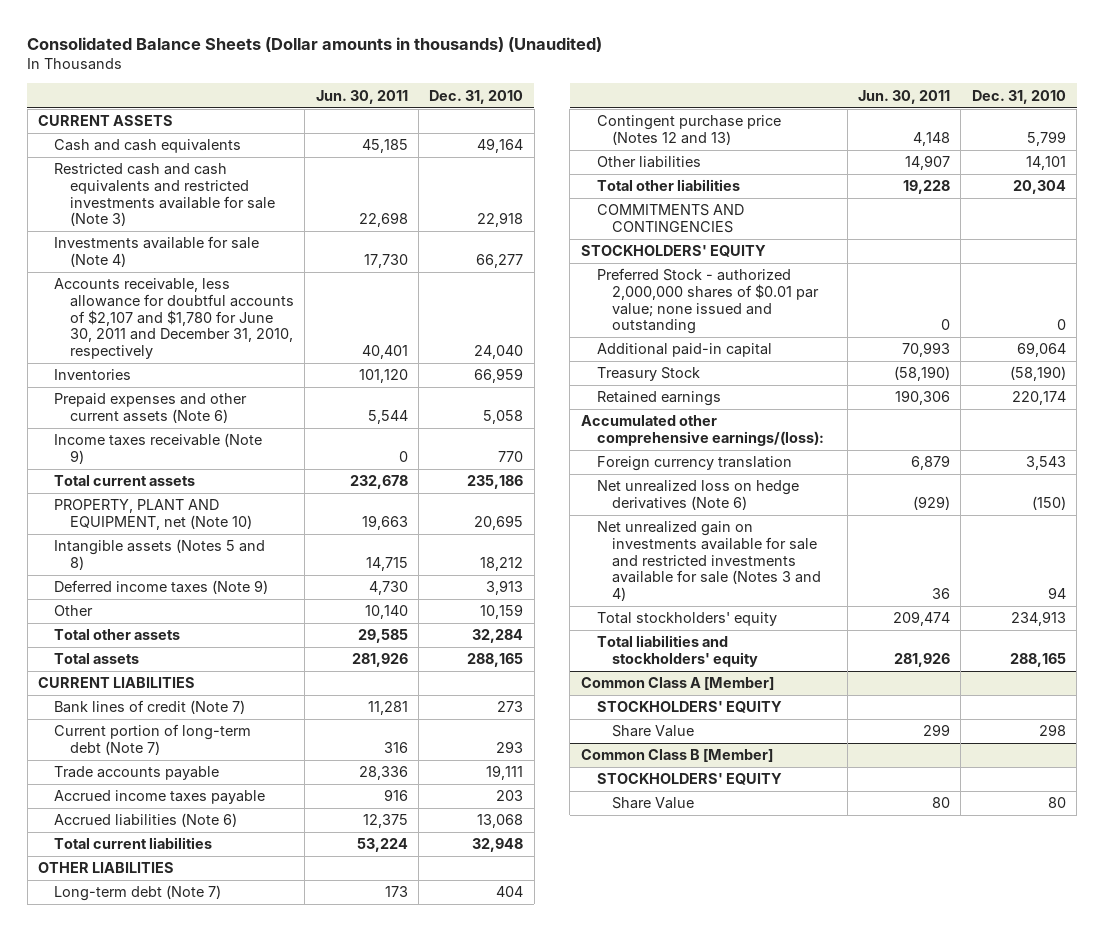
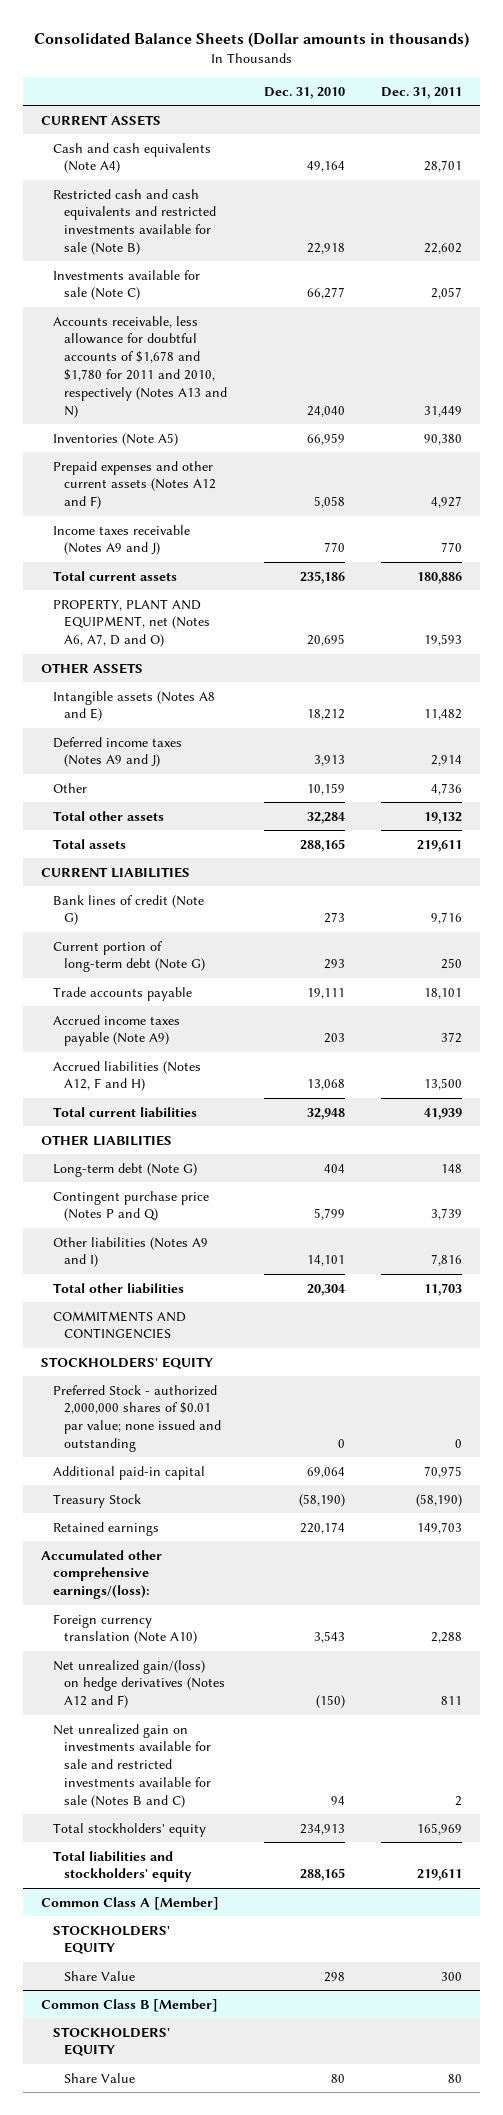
- Consolidated Balance Sheets (Dollar amounts in thousands) (Unaudited)
+ Consolidated Balance Sheets (Dollar amounts in thousands)
- | Jun. 30, 2011 | Dec. 31, 2010
+ | Dec. 31, 2010 | Dec. 31, 2011
- Cash and cash equivalents | 45,185 | 49,164
- Restricted cash and cash equivalents and restricted investments available for sale (Note 3) | 22,698 | 22,918
- Investments available for sale (Note 4) | 17,730 | 66,277
- Accounts receivable, less allowance for doubtful accounts of $2,107 and $1,780 for June 30, 2011 and December 31, 2010, respectively | 40,401 | 24,040
- Inventories | 101,120 | 66,959
- Prepaid expenses and other current assets (Note 6) | 5,544 | 5,058
- Income taxes receivable (Note 9) | 0 | 770
+ Cash and cash equivalents (Note A4) | 49,164 | 28,701
+ Restricted cash and cash equivalents and restricted investments available for sale (Note B) | 22,918 | 22,602
+ Investments available for sale (Note C) | 66,277 | 2,057
+ Accounts receivable, less allowance for doubtful accounts of $1,678 and $1,780 for 2011 and 2010, respectively (Notes A13 and N) | 24,040 | 31,449
+ Inventories (Note A5) | 66,959 | 90,380
+ Prepaid expenses and other current assets (Notes A12 and F) | 5,058 | 4,927
+ Income taxes receivable (Notes A9 and J) | 770 | 770
- PROPERTY, PLANT AND EQUIPMENT, net (Note 10) | 19,663 | 20,695
- Intangible assets (Notes 5 and 8) | 14,715 | 18,212
- Deferred income taxes (Note 9) | 4,730 | 3,913
+ PROPERTY, PLANT AND EQUIPMENT, net (Notes A6, A7, D and O) | 20,695 | 19,593
+ OTHER ASSETS
+ Intangible assets (Notes A8 and E) | 18,212 | 11,482
+ Deferred income taxes (Notes A9 and J) | 3,913 | 2,914
- Bank lines of credit (Note 7) | 11,281 | 273
- Current portion of long-term debt (Note 7) | 316 | 293
+ Bank lines of credit (Note G) | 273 | 9,716
+ Current portion of long-term debt (Note G) | 293 | 250
- Accrued income taxes payable | 916 | 203
- Accrued liabilities (Note 6) | 12,375 | 13,068
+ Accrued income taxes payable (Note A9) | 203 | 372
+ Accrued liabilities (Notes A12, F and H) | 13,068 | 13,500
- Long-term debt (Note 7) | 173 | 404
- Contingent purchase price (Notes 12 and 13) | 4,148 | 5,799
- Other liabilities | 14,907 | 14,101
+ Long-term debt (Note G) | 404 | 148
+ Contingent purchase price (Notes P and Q) | 5,799 | 3,739
+ Other liabilities (Notes A9 and I) | 14,101 | 7,816
- Foreign currency translation | 6,879 | 3,543
- Net unrealized loss on hedge derivatives (Note 6) | (929) | (150)
- Net unrealized gain on investments available for sale and restricted investments available for sale (Notes 3 and 4) | 36 | 94
+ Foreign currency translation (Note A10) | 3,543 | 2,288
+ Net unrealized gain/(loss) on hedge derivatives (Notes A12 and F) | (150) | 811
+ Net unrealized gain on investments available for sale and restricted investments available for sale (Notes B and C) | 94 | 2

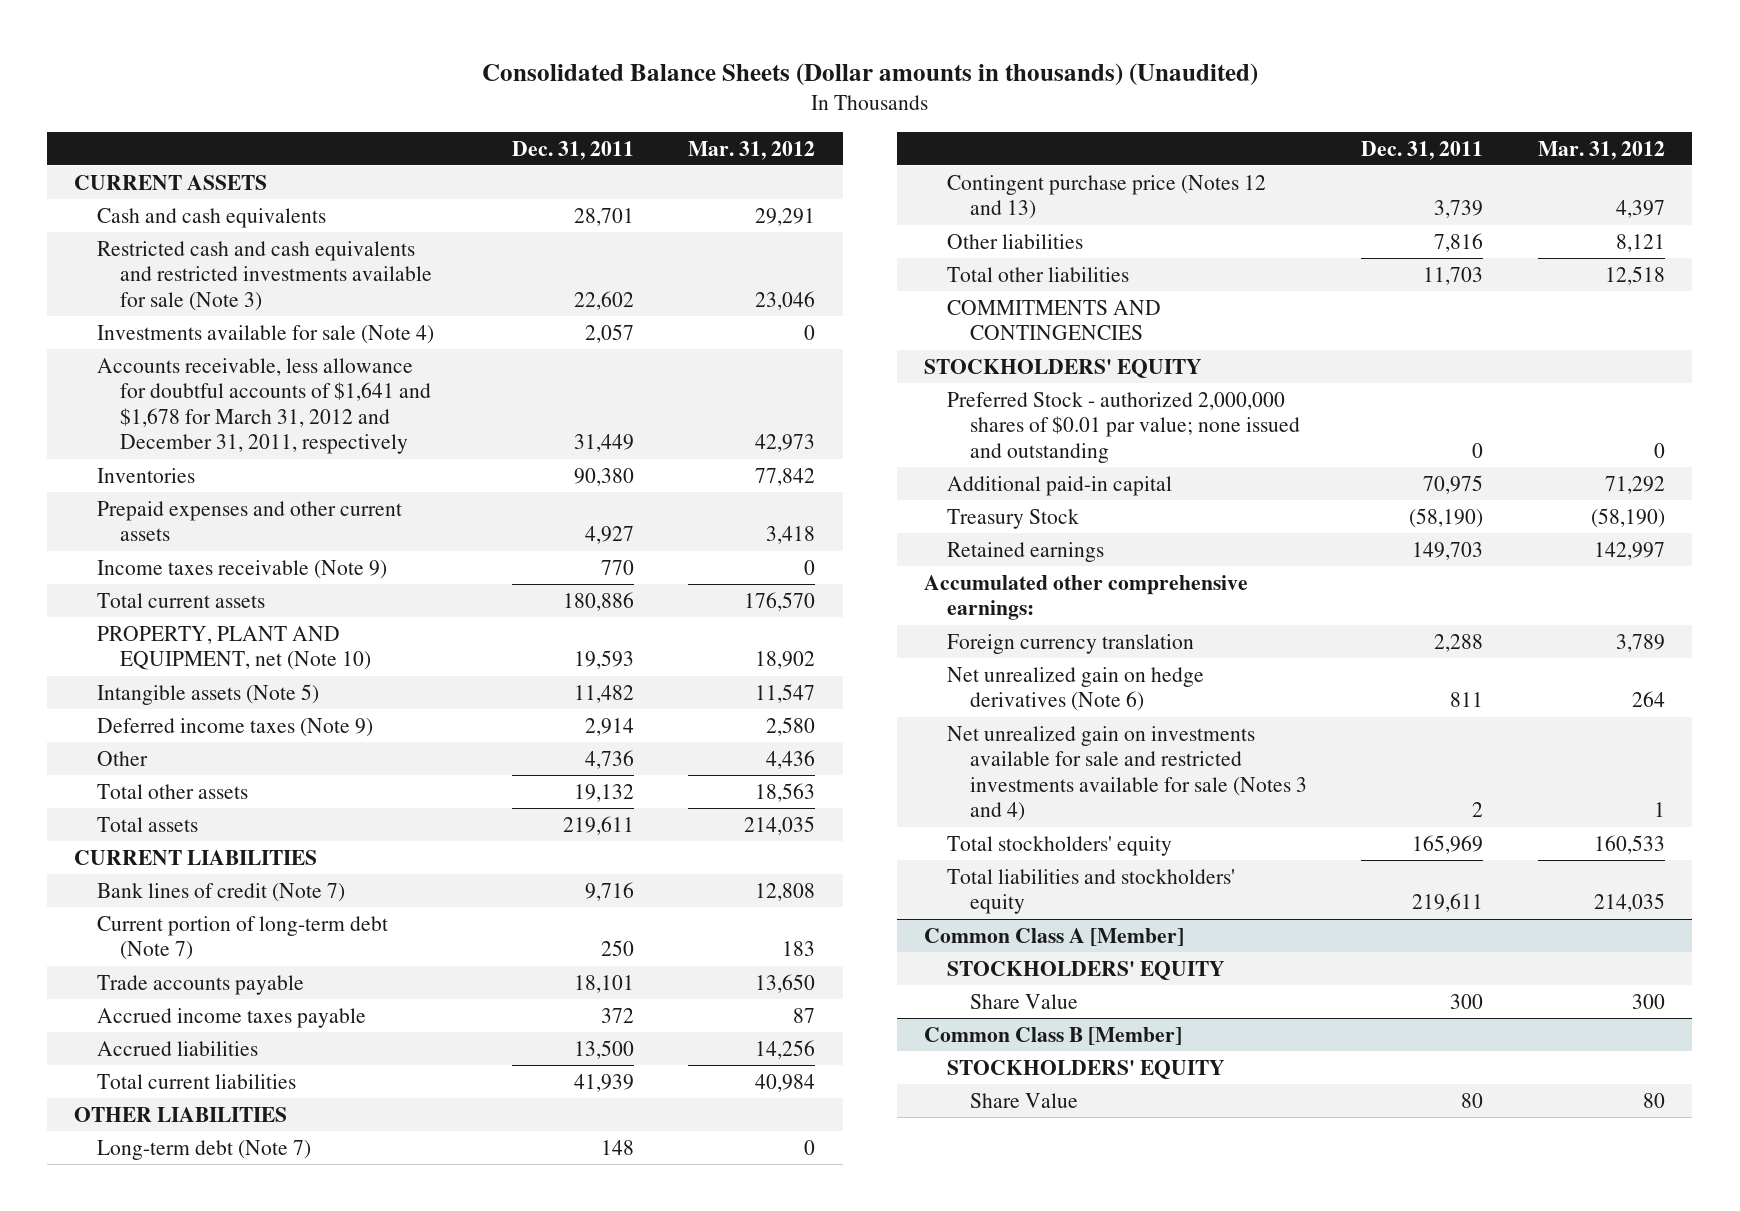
- Consolidated Balance Sheets (Dollar amounts in thousands)
+ Consolidated Balance Sheets (Dollar amounts in thousands) (Unaudited)
- | Dec. 31, 2010 | Dec. 31, 2011
+ | Dec. 31, 2011 | Mar. 31, 2012
- Cash and cash equivalents (Note A4) | 49,164 | 28,701
- Restricted cash and cash equivalents and restricted investments available for sale (Note B) | 22,918 | 22,602
- Investments available for sale (Note C) | 66,277 | 2,057
- Accounts receivable, less allowance for doubtful accounts of $1,678 and $1,780 for 2011 and 2010, respectively (Notes A13 and N) | 24,040 | 31,449
- Inventories (Note A5) | 66,959 | 90,380
- Prepaid expenses and other current assets (Notes A12 and F) | 5,058 | 4,927
- Income taxes receivable (Notes A9 and J) | 770 | 770
+ Cash and cash equivalents | 28,701 | 29,291
+ Restricted cash and cash equivalents and restricted investments available for sale (Note 3) | 22,602 | 23,046
+ Investments available for sale (Note 4) | 2,057 | 0
+ Accounts receivable, less allowance for doubtful accounts of $1,641 and $1,678 for March 31, 2012 and December 31, 2011, respectively | 31,449 | 42,973
+ Inventories | 90,380 | 77,842
+ Prepaid expenses and other current assets | 4,927 | 3,418
+ Income taxes receivable (Note 9) | 770 | 0
- PROPERTY, PLANT AND EQUIPMENT, net (Notes A6, A7, D and O) | 20,695 | 19,593
- OTHER ASSETS
- Intangible assets (Notes A8 and E) | 18,212 | 11,482
- Deferred income taxes (Notes A9 and J) | 3,913 | 2,914
+ PROPERTY, PLANT AND EQUIPMENT, net (Note 10) | 19,593 | 18,902
+ Intangible assets (Note 5) | 11,482 | 11,547
+ Deferred income taxes (Note 9) | 2,914 | 2,580
- Bank lines of credit (Note G) | 273 | 9,716
- Current portion of long-term debt (Note G) | 293 | 250
+ Bank lines of credit (Note 7) | 9,716 | 12,808
+ Current portion of long-term debt (Note 7) | 250 | 183
- Accrued income taxes payable (Note A9) | 203 | 372
- Accrued liabilities (Notes A12, F and H) | 13,068 | 13,500
+ Accrued income taxes payable | 372 | 87
+ Accrued liabilities | 13,500 | 14,256
- Long-term debt (Note G) | 404 | 148
- Contingent purchase price (Notes P and Q) | 5,799 | 3,739
- Other liabilities (Notes A9 and I) | 14,101 | 7,816
+ Long-term debt (Note 7) | 148 | 0
+ Contingent purchase price (Notes 12 and 13) | 3,739 | 4,397
+ Other liabilities | 7,816 | 8,121
- Accumulated other comprehensive earnings/(loss):
- Foreign currency translation (Note A10) | 3,543 | 2,288
- Net unrealized gain/(loss) on hedge derivatives (Notes A12 and F) | (150) | 811
- Net unrealized gain on investments available for sale and restricted investments available for sale (Notes B and C) | 94 | 2
+ Accumulated other comprehensive earnings:
+ Foreign currency translation | 2,288 | 3,789
+ Net unrealized gain on hedge derivatives (Note 6) | 811 | 264
+ Net unrealized gain on investments available for sale and restricted investments available for sale (Notes 3 and 4) | 2 | 1

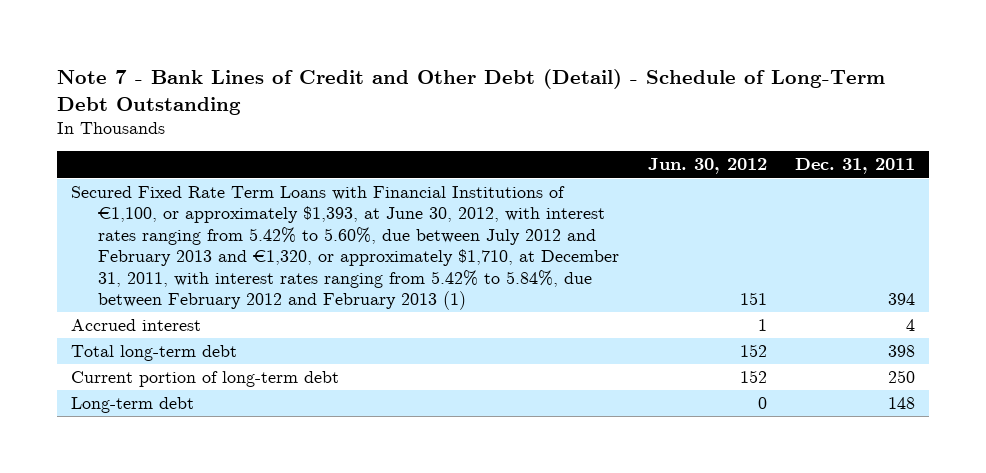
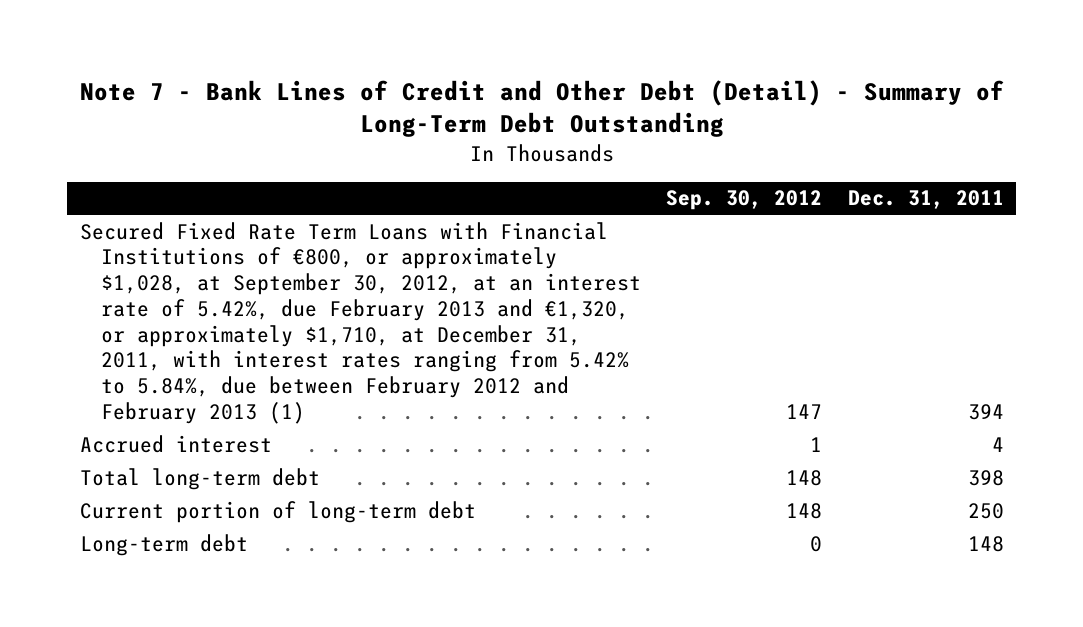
- Note 7 - Bank Lines of Credit and Other Debt (Detail) - Schedule of Long-Term Debt Outstanding
+ Note 7 - Bank Lines of Credit and Other Debt (Detail) - Summary of Long-Term Debt Outstanding
- | Jun. 30, 2012 | Dec. 31, 2011
+ | Sep. 30, 2012 | Dec. 31, 2011
- Secured Fixed Rate Term Loans with Financial Institutions of €1,100, or approximately $1,393, at June 30, 2012, with interest rates ranging from 5.42% to 5.60%, due between July 2012 and February 2013 and €1,320, or approximately $1,710, at December 31, 2011, with interest rates ranging from 5.42% to 5.84%, due between February 2012 and February 2013 (1) | 151 | 394
+ Secured Fixed Rate Term Loans with Financial Institutions of €800, or approximately $1,028, at September 30, 2012, at an interest rate of 5.42%, due February 2013 and €1,320, or approximately $1,710, at December 31, 2011, with interest rates ranging from 5.42% to 5.84%, due between February 2012 and February 2013 (1) | 147 | 394

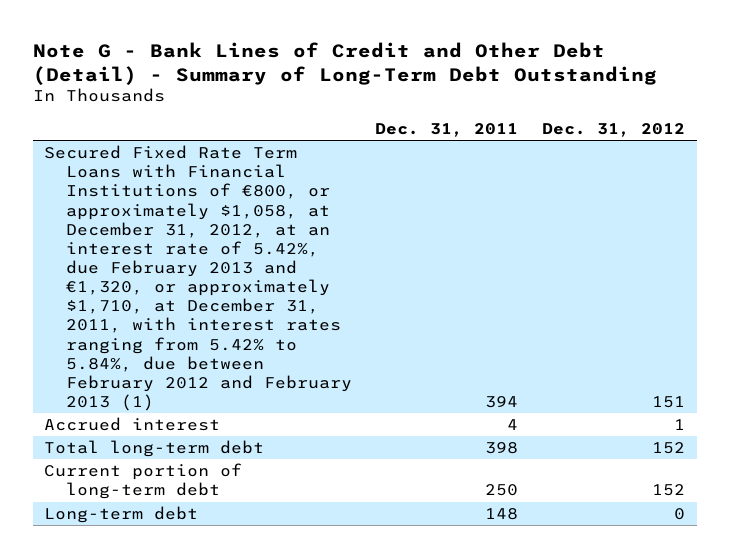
- Note 7 - Bank Lines of Credit and Other Debt (Detail) - Summary of Long-Term Debt Outstanding
+ Note G - Bank Lines of Credit and Other Debt (Detail) - Summary of Long-Term Debt Outstanding
- | Sep. 30, 2012 | Dec. 31, 2011
+ | Dec. 31, 2011 | Dec. 31, 2012
- Secured Fixed Rate Term Loans with Financial Institutions of €800, or approximately $1,028, at September 30, 2012, at an interest rate of 5.42%, due February 2013 and €1,320, or approximately $1,710, at December 31, 2011, with interest rates ranging from 5.42% to 5.84%, due between February 2012 and February 2013 (1) | 147 | 394
+ Secured Fixed Rate Term Loans with Financial Institutions of €800, or approximately $1,058, at December 31, 2012, at an interest rate of 5.42%, due February 2013 and €1,320, or approximately $1,710, at December 31, 2011, with interest rates ranging from 5.42% to 5.84%, due between February 2012 and February 2013 (1) | 394 | 151

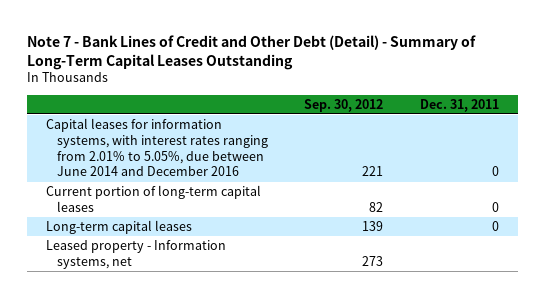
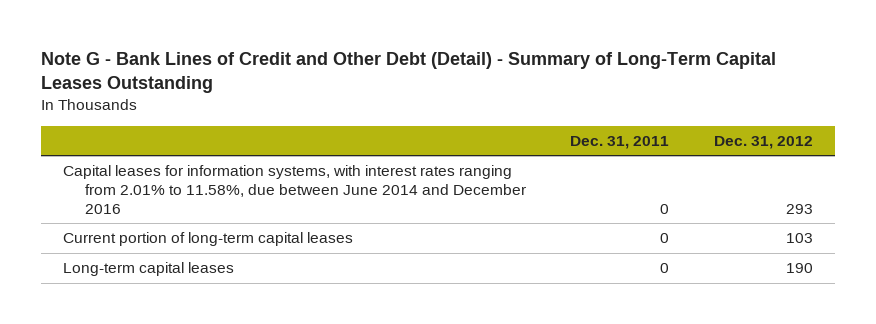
- Note 7 - Bank Lines of Credit and Other Debt (Detail) - Summary of Long-Term Capital Leases Outstanding
+ Note G - Bank Lines of Credit and Other Debt (Detail) - Summary of Long-Term Capital Leases Outstanding
- | Sep. 30, 2012 | Dec. 31, 2011
+ | Dec. 31, 2011 | Dec. 31, 2012
- Capital leases for information systems, with interest rates ranging from 2.01% to 5.05%, due between June 2014 and December 2016 | 221 | 0
+ Capital leases for information systems, with interest rates ranging from 2.01% to 11.58%, due between June 2014 and December 2016 | 0 | 293
- Leased property - Information systems, net | 273 |

